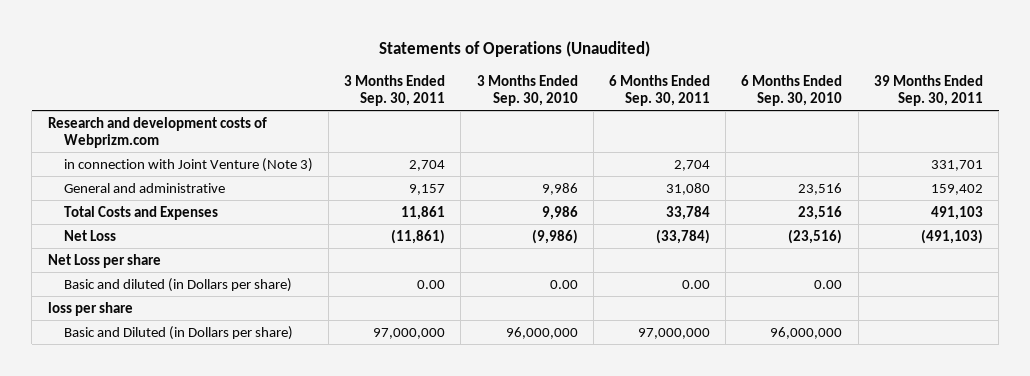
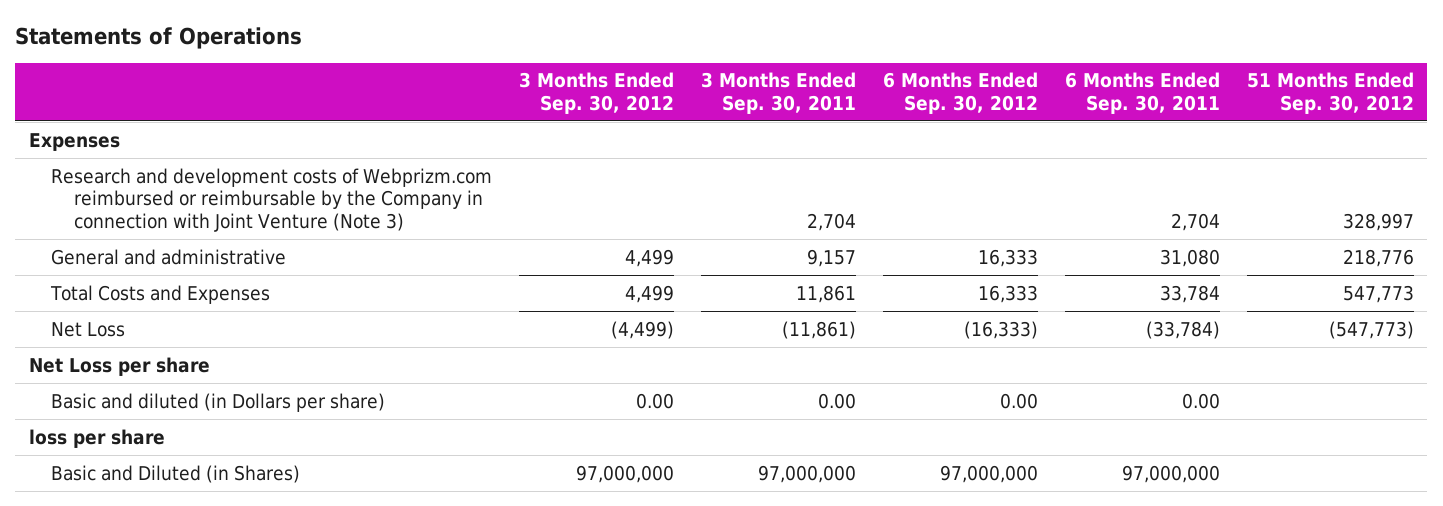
- Statements of Operations (Unaudited)
+ Statements of Operations
- | 3 Months Ended Sep. 30, 2011 | 3 Months Ended Sep. 30, 2010 | 6 Months Ended Sep. 30, 2011 | 6 Months Ended Sep. 30, 2010 | 39 Months Ended Sep. 30, 2011
+ | 3 Months Ended Sep. 30, 2012 | 3 Months Ended Sep. 30, 2011 | 6 Months Ended Sep. 30, 2012 | 6 Months Ended Sep. 30, 2011 | 51 Months Ended Sep. 30, 2012
- Research and development costs of Webprizm.com
- in connection with Joint Venture (Note 3) | 2,704 | | 2,704 | | 331,701
+ Expenses
+ Research and development costs of Webprizm.com reimbursed or reimbursable by the Company in connection with Joint Venture (Note 3) | | 2,704 | | 2,704 | 328,997
- Basic and Diluted (in Dollars per share) | 97,000,000 | 96,000,000 | 97,000,000 | 96,000,000 |
+ Basic and Diluted (in Shares) | 97,000,000 | 97,000,000 | 97,000,000 | 97,000,000 |

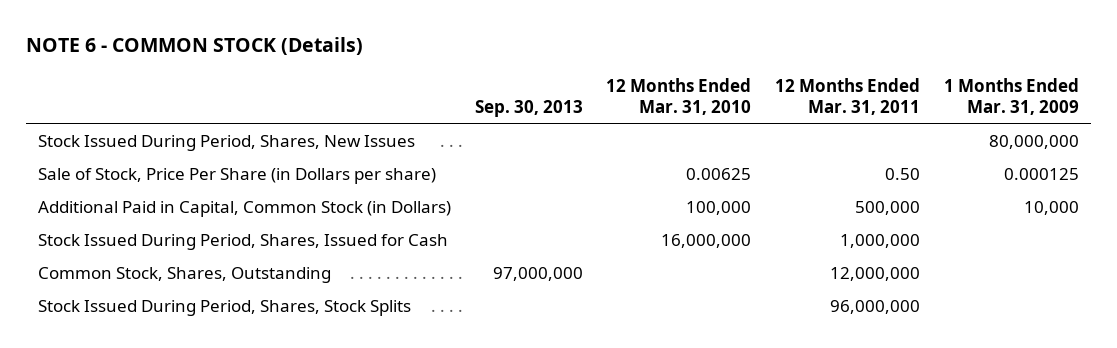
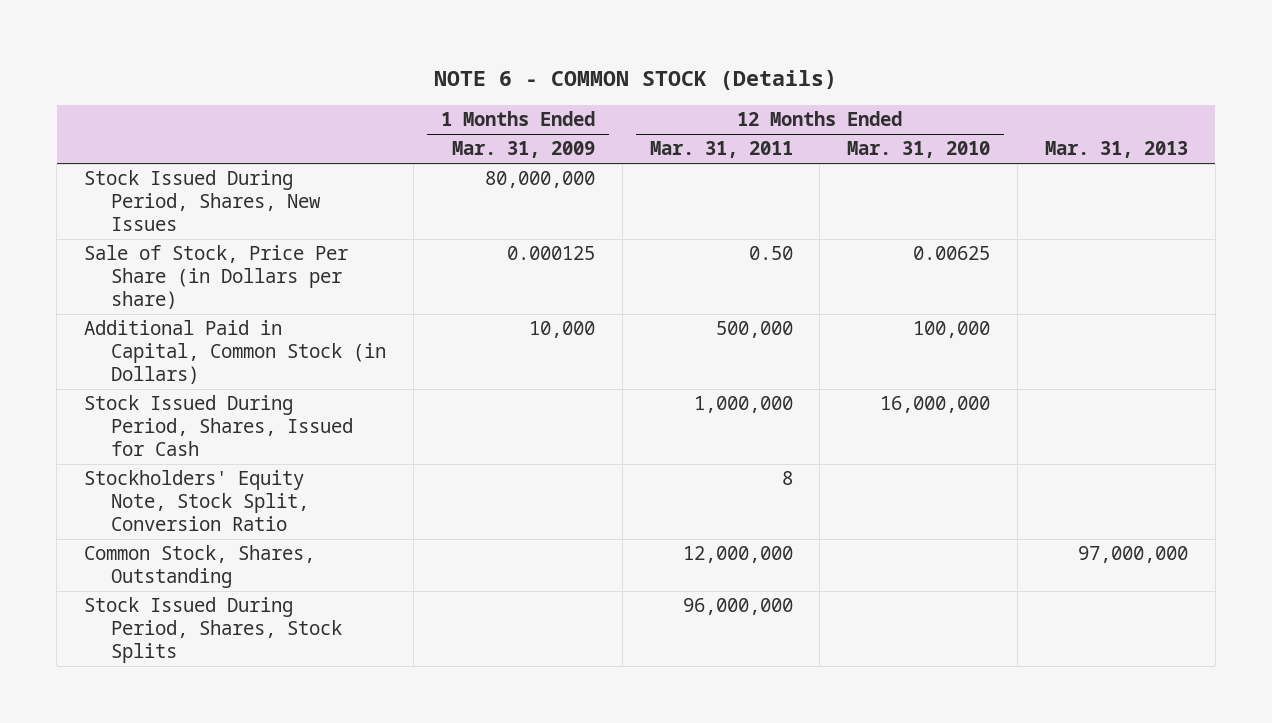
- | Sep. 30, 2013 | 12 Months Ended Mar. 31, 2010 | 12 Months Ended Mar. 31, 2011 | 1 Months Ended Mar. 31, 2009
+ | 1 Months Ended Mar. 31, 2009 | 12 Months Ended Mar. 31, 2011 | 12 Months Ended Mar. 31, 2010 | Mar. 31, 2013
+ Stockholders' Equity Note, Stock Split, Conversion Ratio | | 8 | |

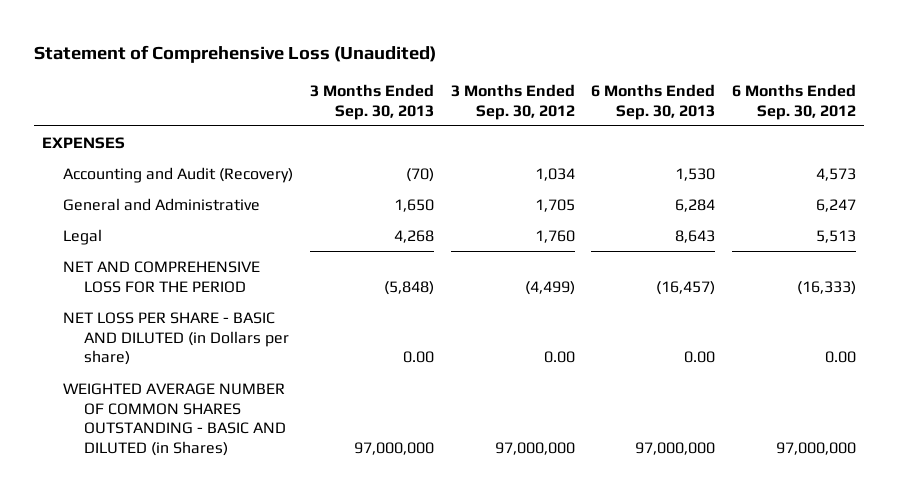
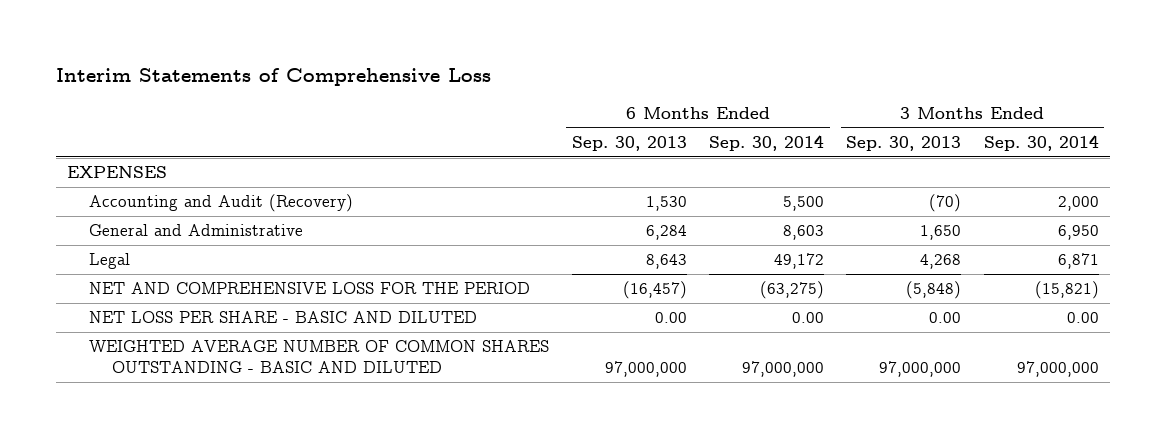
- Statement of Comprehensive Loss (Unaudited)
+ Interim Statements of Comprehensive Loss
- | 3 Months Ended Sep. 30, 2013 | 3 Months Ended Sep. 30, 2012 | 6 Months Ended Sep. 30, 2013 | 6 Months Ended Sep. 30, 2012
+ | 6 Months Ended Sep. 30, 2013 | 6 Months Ended Sep. 30, 2014 | 3 Months Ended Sep. 30, 2013 | 3 Months Ended Sep. 30, 2014
- NET LOSS PER SHARE - BASIC AND DILUTED (in Dollars per share) | 0.00 | 0.00 | 0.00 | 0.00
- WEIGHTED AVERAGE NUMBER OF COMMON SHARES OUTSTANDING - BASIC AND DILUTED (in Shares) | 97,000,000 | 97,000,000 | 97,000,000 | 97,000,000
+ NET LOSS PER SHARE - BASIC AND DILUTED | 0.00 | 0.00 | 0.00 | 0.00
+ WEIGHTED AVERAGE NUMBER OF COMMON SHARES OUTSTANDING - BASIC AND DILUTED | 97,000,000 | 97,000,000 | 97,000,000 | 97,000,000

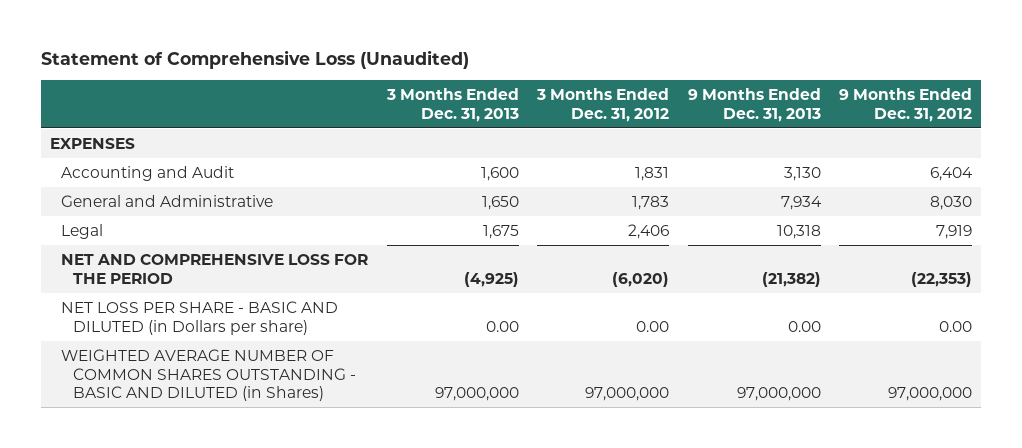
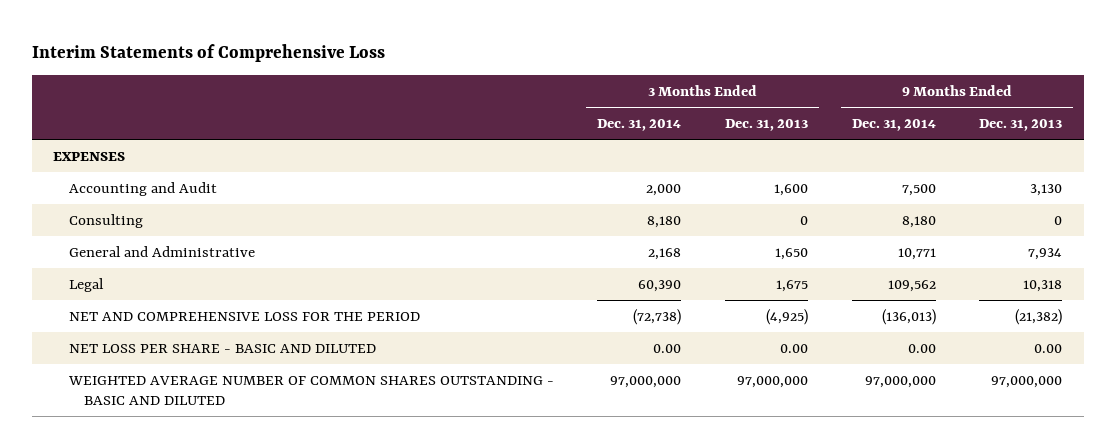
- Statement of Comprehensive Loss (Unaudited)
+ Interim Statements of Comprehensive Loss
- | 3 Months Ended Dec. 31, 2013 | 3 Months Ended Dec. 31, 2012 | 9 Months Ended Dec. 31, 2013 | 9 Months Ended Dec. 31, 2012
+ | 3 Months Ended Dec. 31, 2014 | 3 Months Ended Dec. 31, 2013 | 9 Months Ended Dec. 31, 2014 | 9 Months Ended Dec. 31, 2013
+ Consulting | 8,180 | 0 | 8,180 | 0
- NET LOSS PER SHARE - BASIC AND DILUTED (in Dollars per share) | 0.00 | 0.00 | 0.00 | 0.00
- WEIGHTED AVERAGE NUMBER OF COMMON SHARES OUTSTANDING - BASIC AND DILUTED (in Shares) | 97,000,000 | 97,000,000 | 97,000,000 | 97,000,000
+ NET LOSS PER SHARE - BASIC AND DILUTED | 0.00 | 0.00 | 0.00 | 0.00
+ WEIGHTED AVERAGE NUMBER OF COMMON SHARES OUTSTANDING - BASIC AND DILUTED | 97,000,000 | 97,000,000 | 97,000,000 | 97,000,000

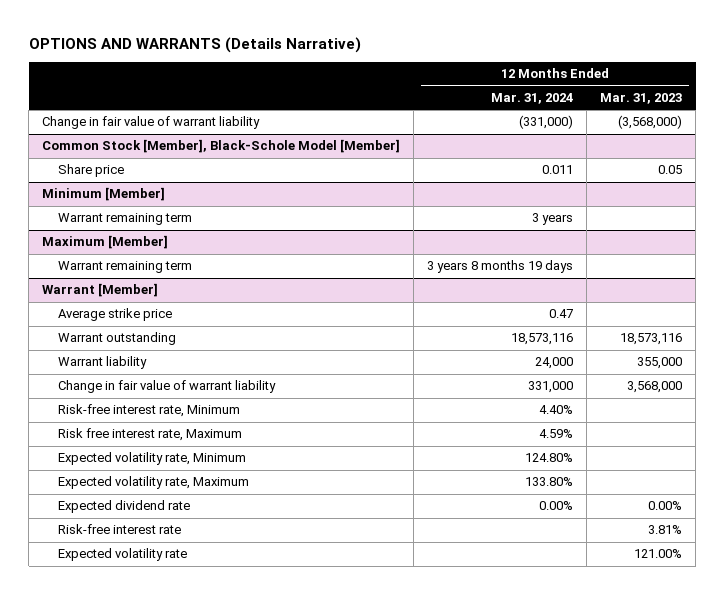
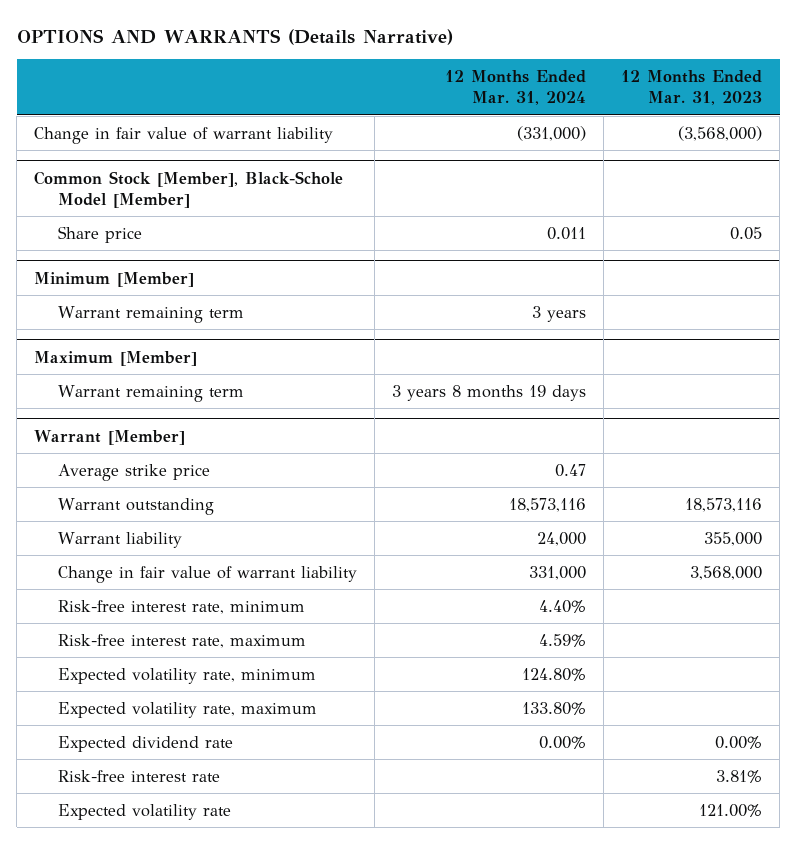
@ Warrant [Member]
- Risk-free interest rate, Minimum | 4.40% |
- Risk free interest rate, Maximum | 4.59% |
- Expected volatility rate, Minimum | 124.80% |
- Expected volatility rate, Maximum | 133.80% |
+ Risk-free interest rate, minimum | 4.40% |
+ Risk-free interest rate, maximum | 4.59% |
+ Expected volatility rate, minimum | 124.80% |
+ Expected volatility rate, maximum | 133.80% |

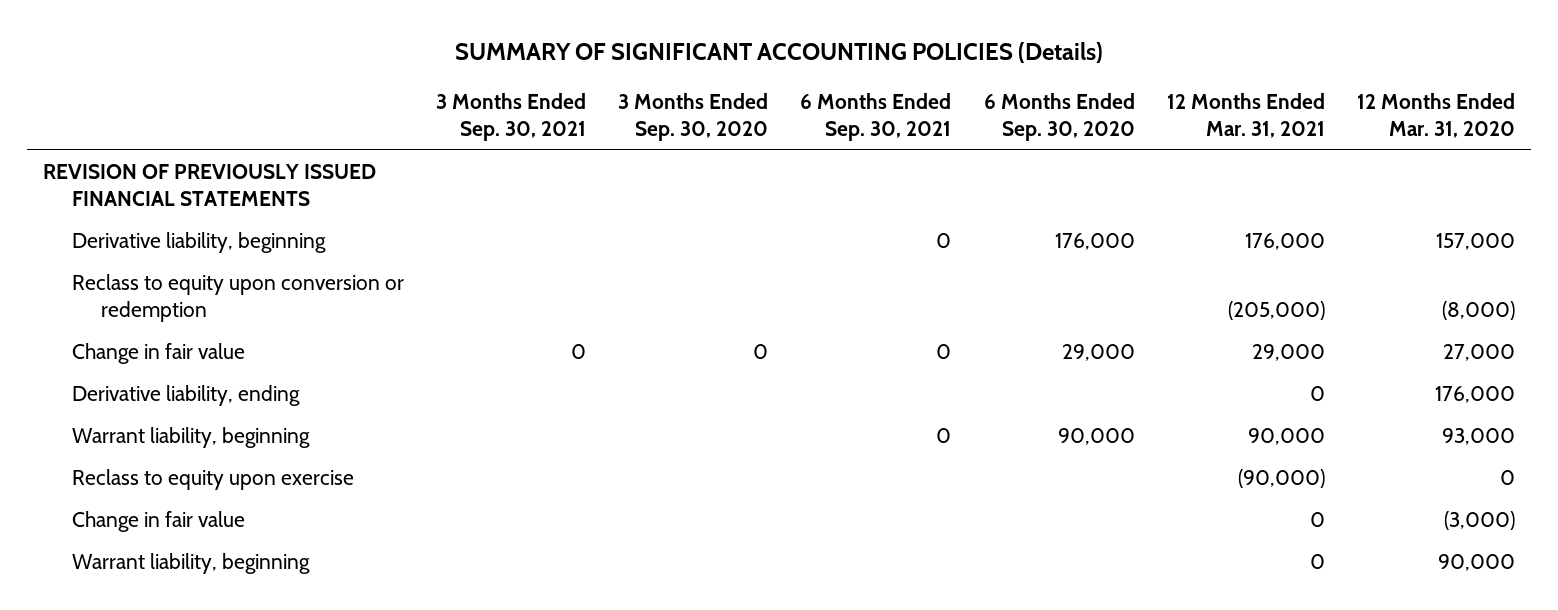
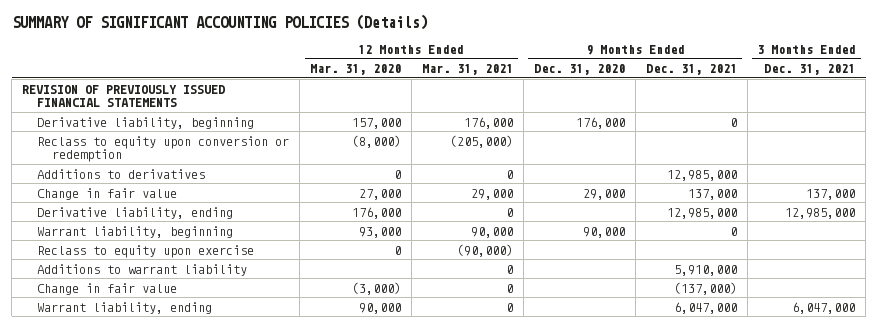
- | 3 Months Ended Sep. 30, 2021 | 3 Months Ended Sep. 30, 2020 | 6 Months Ended Sep. 30, 2021 | 6 Months Ended Sep. 30, 2020 | 12 Months Ended Mar. 31, 2021 | 12 Months Ended Mar. 31, 2020
+ | 12 Months Ended Mar. 31, 2020 | 12 Months Ended Mar. 31, 2021 | 9 Months Ended Dec. 31, 2020 | 9 Months Ended Dec. 31, 2021 | 3 Months Ended Dec. 31, 2021
+ Additions to derivatives | 0 | 0 | | 12,985,000 |
+ Additions to warrant liability | | 0 | | 5,910,000 |
- Warrant liability, beginning | | | | | 0 | 90,000
+ Warrant liability, ending | 90,000 | 0 | | 6,047,000 | 6,047,000

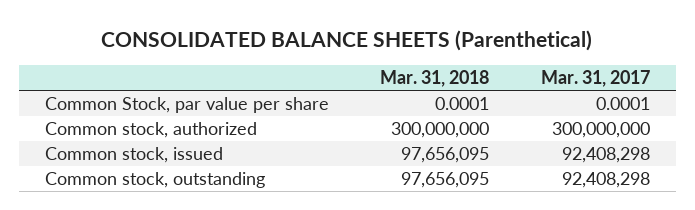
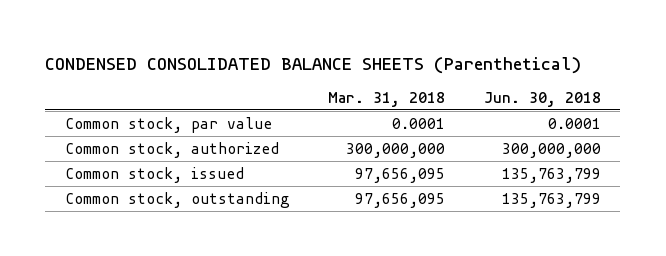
- CONSOLIDATED BALANCE SHEETS (Parenthetical)
+ CONDENSED CONSOLIDATED BALANCE SHEETS (Parenthetical)
- | Mar. 31, 2018 | Mar. 31, 2017
+ | Mar. 31, 2018 | Jun. 30, 2018
- Common Stock, par value per share | 0.0001 | 0.0001
+ Common stock, par value | 0.0001 | 0.0001

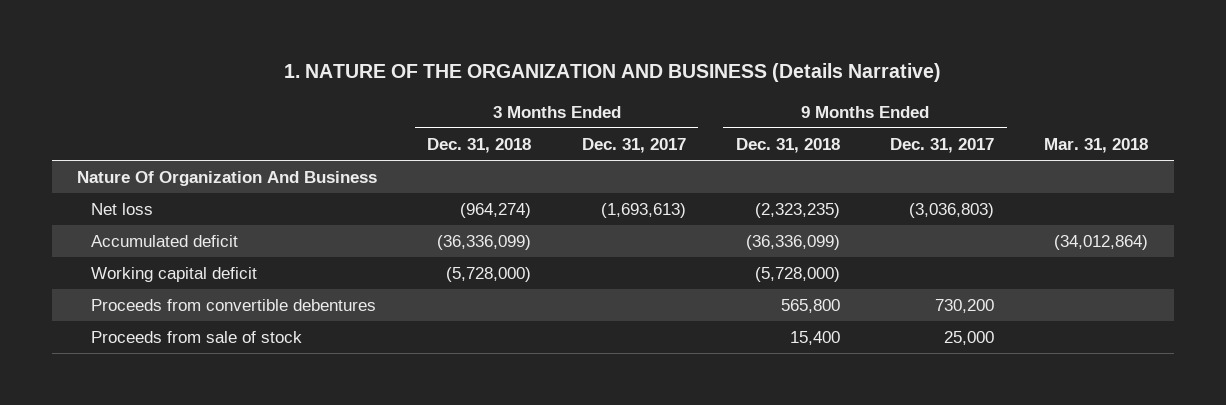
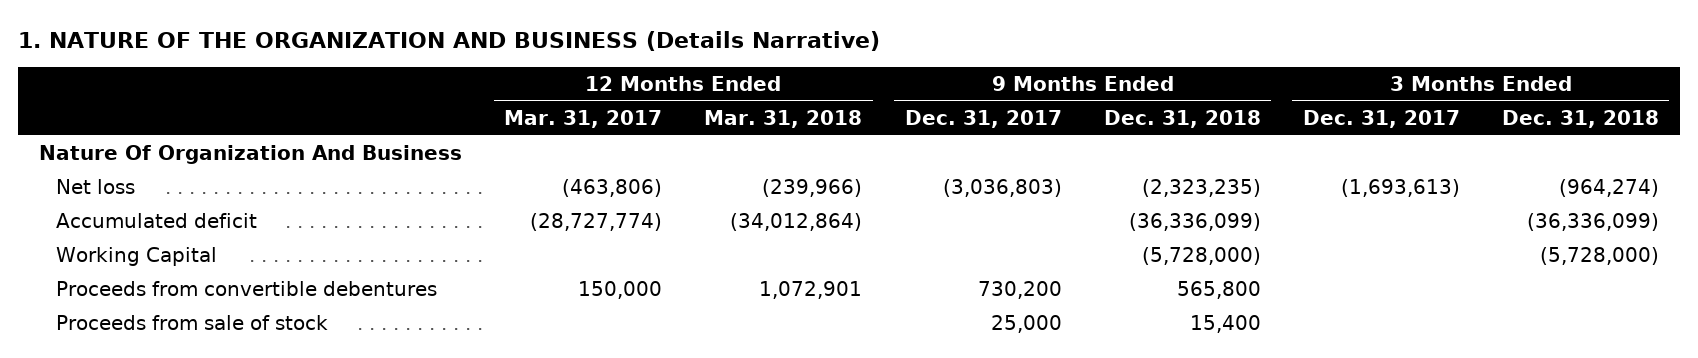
- | 3 Months Ended Dec. 31, 2018 | 3 Months Ended Dec. 31, 2017 | 9 Months Ended Dec. 31, 2018 | 9 Months Ended Dec. 31, 2017 | Mar. 31, 2018
+ | 12 Months Ended Mar. 31, 2017 | 12 Months Ended Mar. 31, 2018 | 9 Months Ended Dec. 31, 2017 | 9 Months Ended Dec. 31, 2018 | 3 Months Ended Dec. 31, 2017 | 3 Months Ended Dec. 31, 2018
- Working capital deficit | (5,728,000) | | (5,728,000) | |
+ Working Capital | | | | (5,728,000) | | (5,728,000)

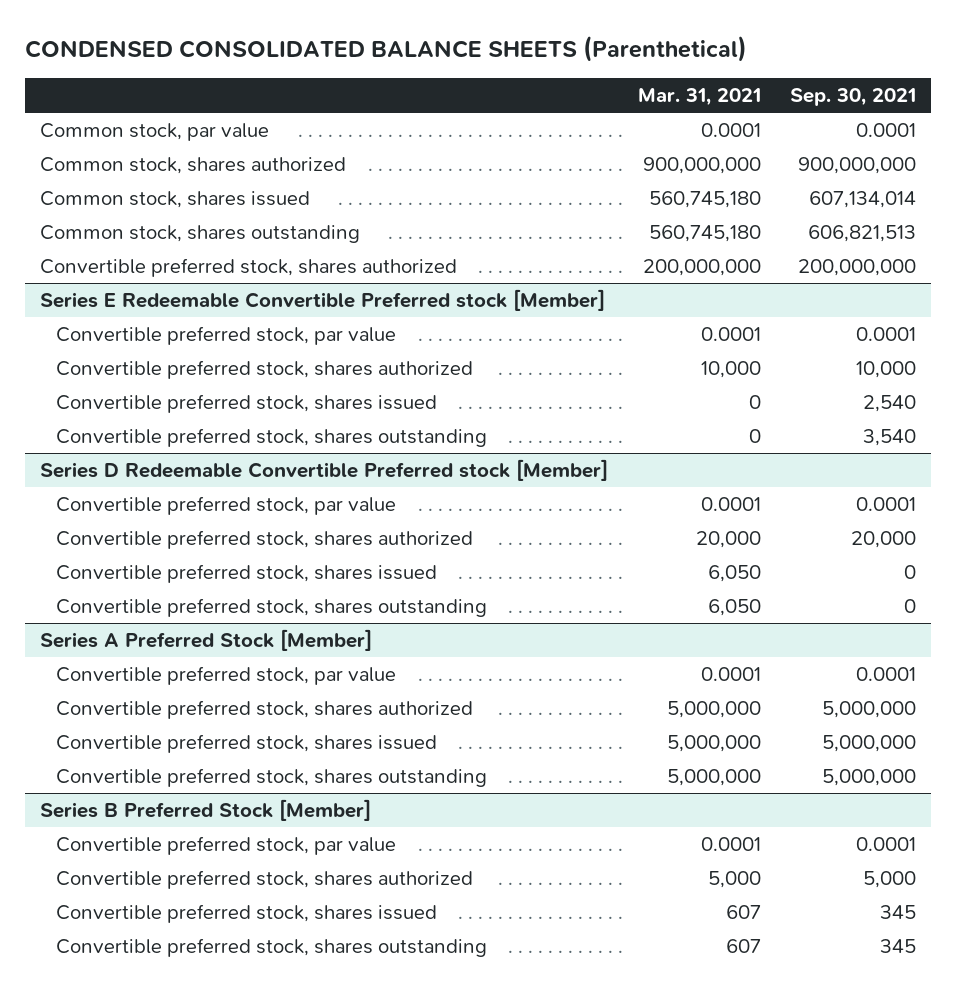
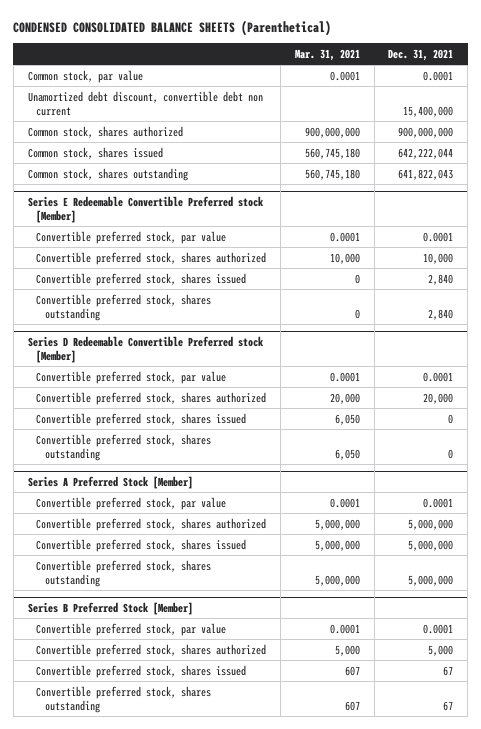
- | Mar. 31, 2021 | Sep. 30, 2021
+ | Mar. 31, 2021 | Dec. 31, 2021
+ Unamortized debt discount, convertible debt non current | | 15,400,000
- Convertible preferred stock, shares authorized | 200,000,000 | 200,000,000

